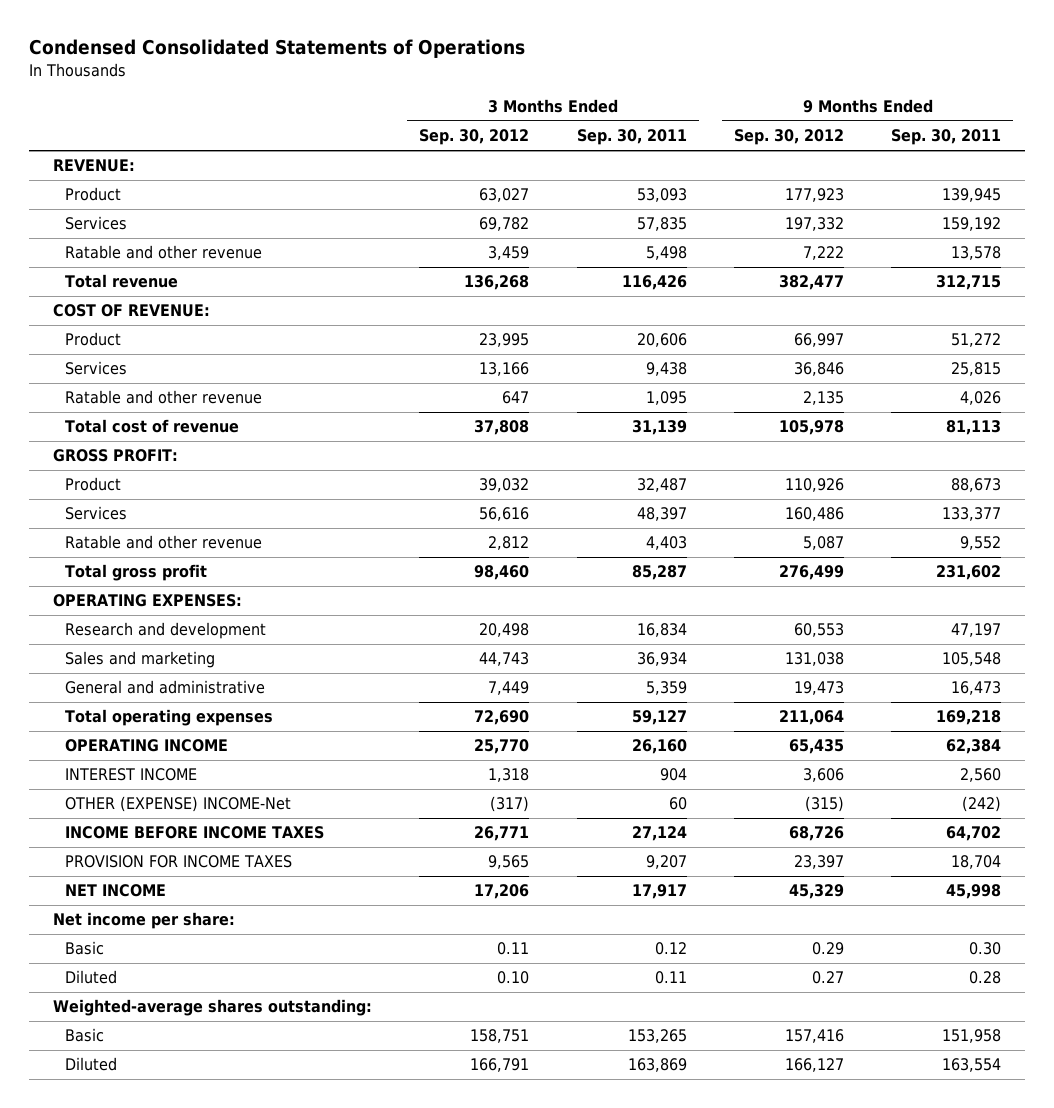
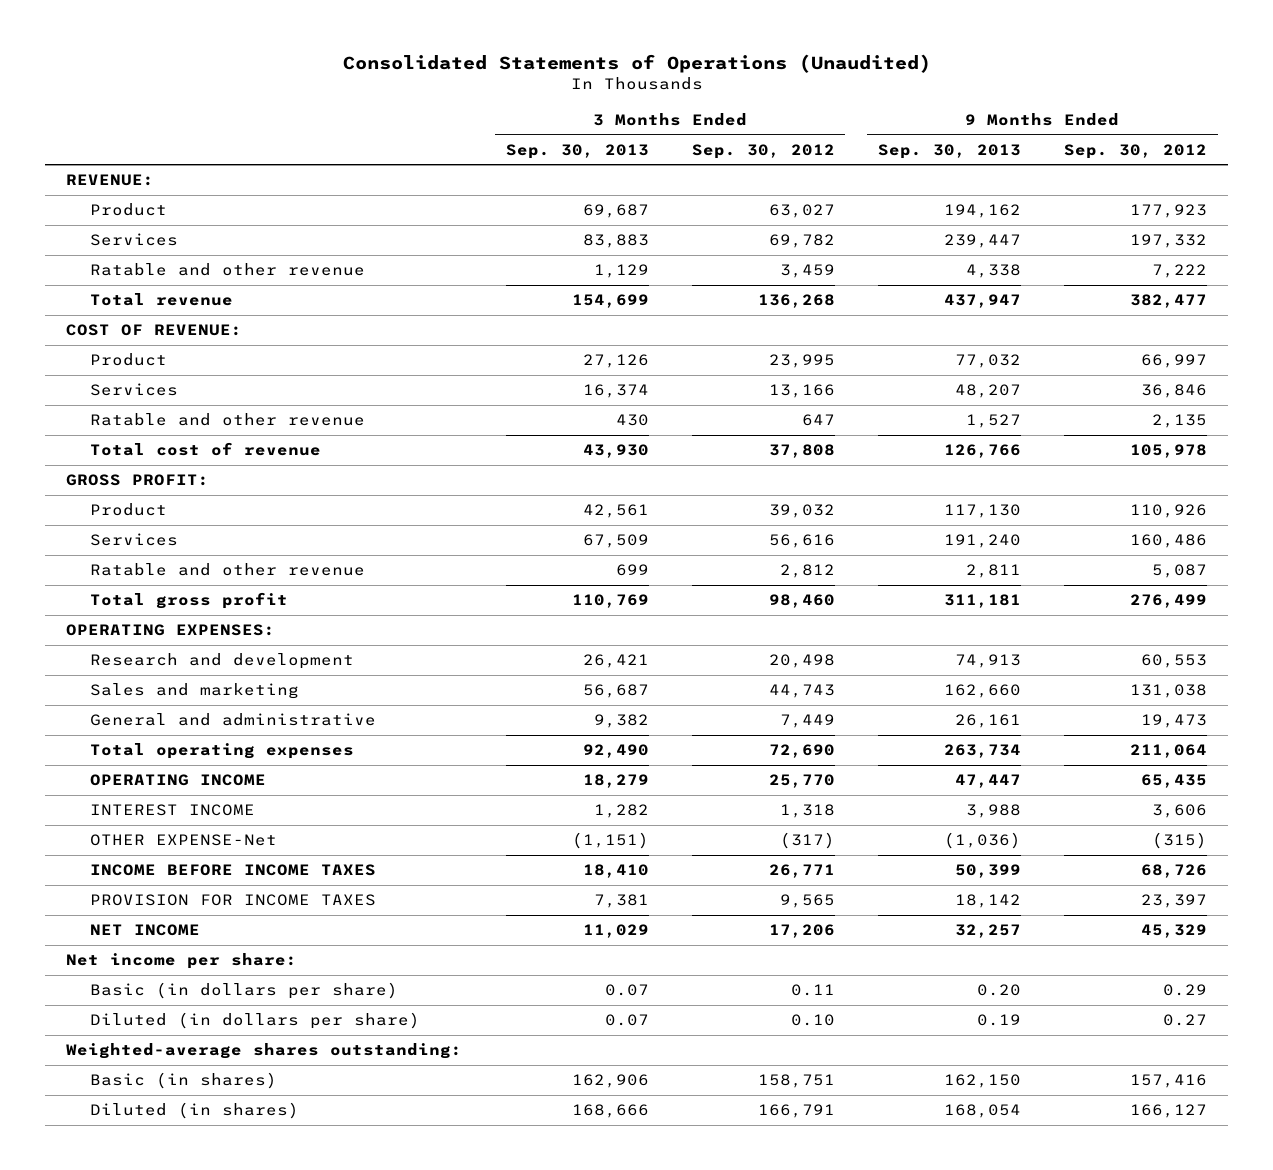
- Condensed Consolidated Statements of Operations
+ Consolidated Statements of Operations (Unaudited)
- | 3 Months Ended Sep. 30, 2012 | 3 Months Ended Sep. 30, 2011 | 9 Months Ended Sep. 30, 2012 | 9 Months Ended Sep. 30, 2011
+ | 3 Months Ended Sep. 30, 2013 | 3 Months Ended Sep. 30, 2012 | 9 Months Ended Sep. 30, 2013 | 9 Months Ended Sep. 30, 2012
- OTHER (EXPENSE) INCOME-Net | (317) | 60 | (315) | (242)
+ OTHER EXPENSE-Net | (1,151) | (317) | (1,036) | (315)
- Basic | 0.11 | 0.12 | 0.29 | 0.30
- Diluted | 0.10 | 0.11 | 0.27 | 0.28
+ Basic (in dollars per share) | 0.07 | 0.11 | 0.20 | 0.29
+ Diluted (in dollars per share) | 0.07 | 0.10 | 0.19 | 0.27
- Basic | 158,751 | 153,265 | 157,416 | 151,958
- Diluted | 166,791 | 163,869 | 166,127 | 163,554
+ Basic (in shares) | 162,906 | 158,751 | 162,150 | 157,416
+ Diluted (in shares) | 168,666 | 166,791 | 168,054 | 166,127

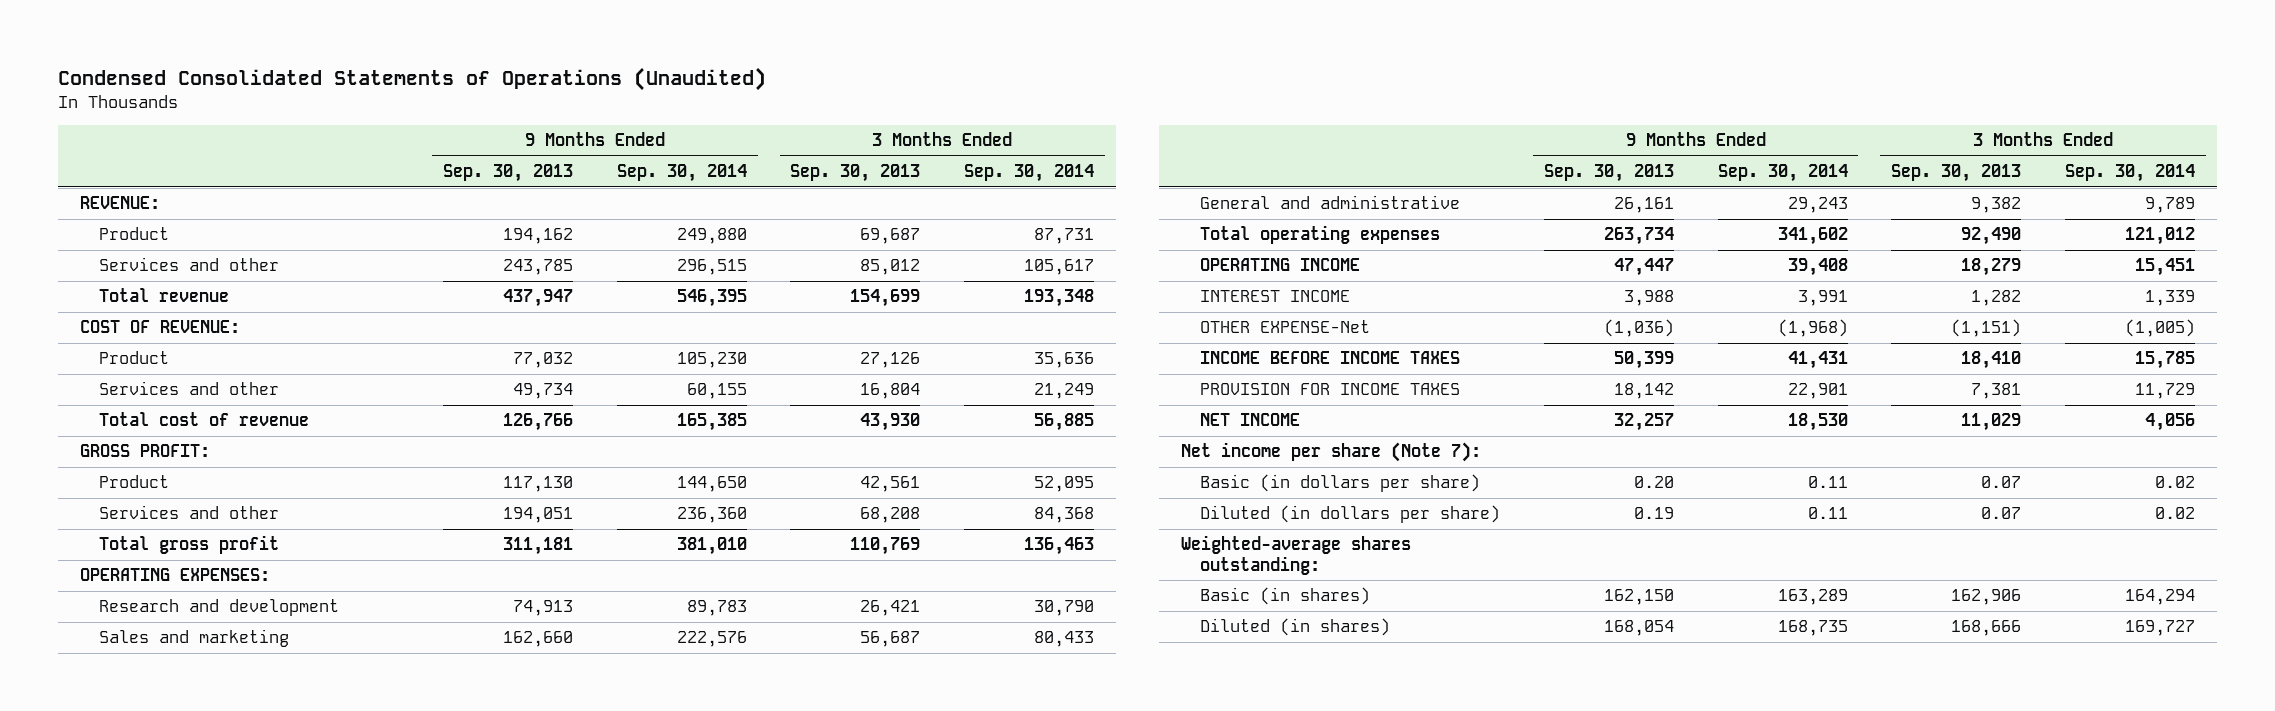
- Consolidated Statements of Operations (Unaudited)
+ Condensed Consolidated Statements of Operations (Unaudited)
- | 3 Months Ended Sep. 30, 2013 | 3 Months Ended Sep. 30, 2012 | 9 Months Ended Sep. 30, 2013 | 9 Months Ended Sep. 30, 2012
+ | 9 Months Ended Sep. 30, 2013 | 9 Months Ended Sep. 30, 2014 | 3 Months Ended Sep. 30, 2013 | 3 Months Ended Sep. 30, 2014
- Services | 83,883 | 69,782 | 239,447 | 197,332
- Ratable and other revenue | 1,129 | 3,459 | 4,338 | 7,222
+ Services and other | 243,785 | 296,515 | 85,012 | 105,617
- Services | 16,374 | 13,166 | 48,207 | 36,846
- Ratable and other revenue | 430 | 647 | 1,527 | 2,135
+ Services and other | 49,734 | 60,155 | 16,804 | 21,249
- Services | 67,509 | 56,616 | 191,240 | 160,486
- Ratable and other revenue | 699 | 2,812 | 2,811 | 5,087
+ Services and other | 194,051 | 236,360 | 68,208 | 84,368
- Net income per share:
+ Net income per share (Note 7):

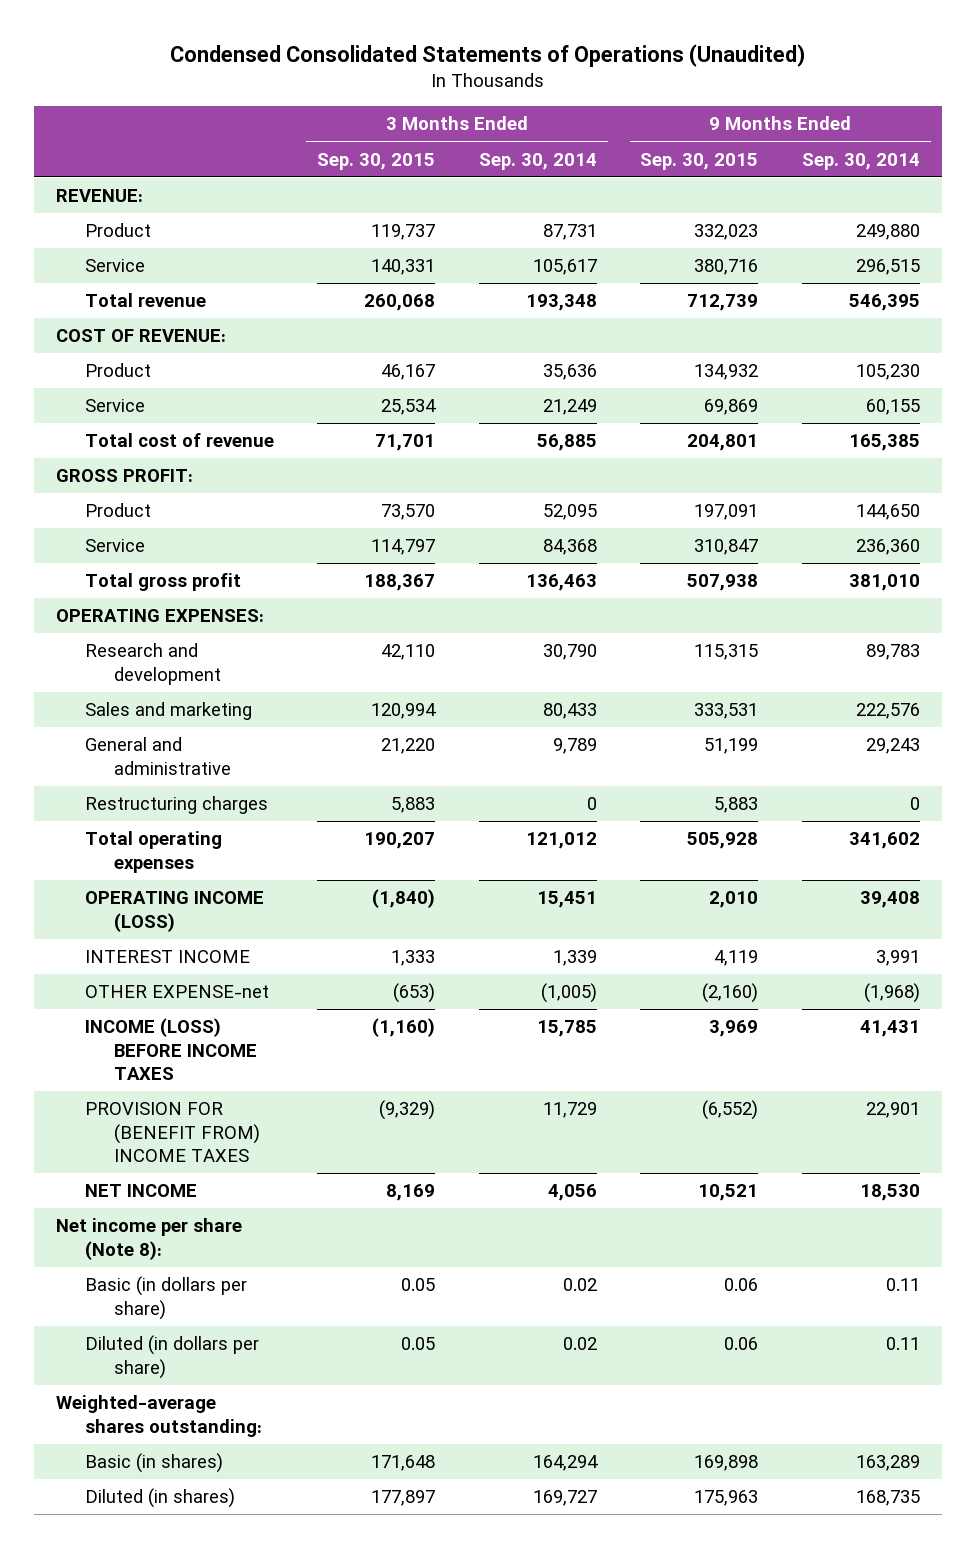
- | 9 Months Ended Sep. 30, 2013 | 9 Months Ended Sep. 30, 2014 | 3 Months Ended Sep. 30, 2013 | 3 Months Ended Sep. 30, 2014
+ | 3 Months Ended Sep. 30, 2015 | 3 Months Ended Sep. 30, 2014 | 9 Months Ended Sep. 30, 2015 | 9 Months Ended Sep. 30, 2014
- Services and other | 243,785 | 296,515 | 85,012 | 105,617
+ Service | 140,331 | 105,617 | 380,716 | 296,515
- Services and other | 49,734 | 60,155 | 16,804 | 21,249
+ Service | 25,534 | 21,249 | 69,869 | 60,155
- Services and other | 194,051 | 236,360 | 68,208 | 84,368
+ Service | 114,797 | 84,368 | 310,847 | 236,360
+ Restructuring charges | 5,883 | 0 | 5,883 | 0
- OPERATING INCOME | 47,447 | 39,408 | 18,279 | 15,451
+ OPERATING INCOME (LOSS) | (1,840) | 15,451 | 2,010 | 39,408
- OTHER EXPENSE-Net | (1,036) | (1,968) | (1,151) | (1,005)
- INCOME BEFORE INCOME TAXES | 50,399 | 41,431 | 18,410 | 15,785
- PROVISION FOR INCOME TAXES | 18,142 | 22,901 | 7,381 | 11,729
+ OTHER EXPENSE-net | (653) | (1,005) | (2,160) | (1,968)
+ INCOME (LOSS) BEFORE INCOME TAXES | (1,160) | 15,785 | 3,969 | 41,431
+ PROVISION FOR (BENEFIT FROM) INCOME TAXES | (9,329) | 11,729 | (6,552) | 22,901
- Net income per share (Note 7):
+ Net income per share (Note 8):

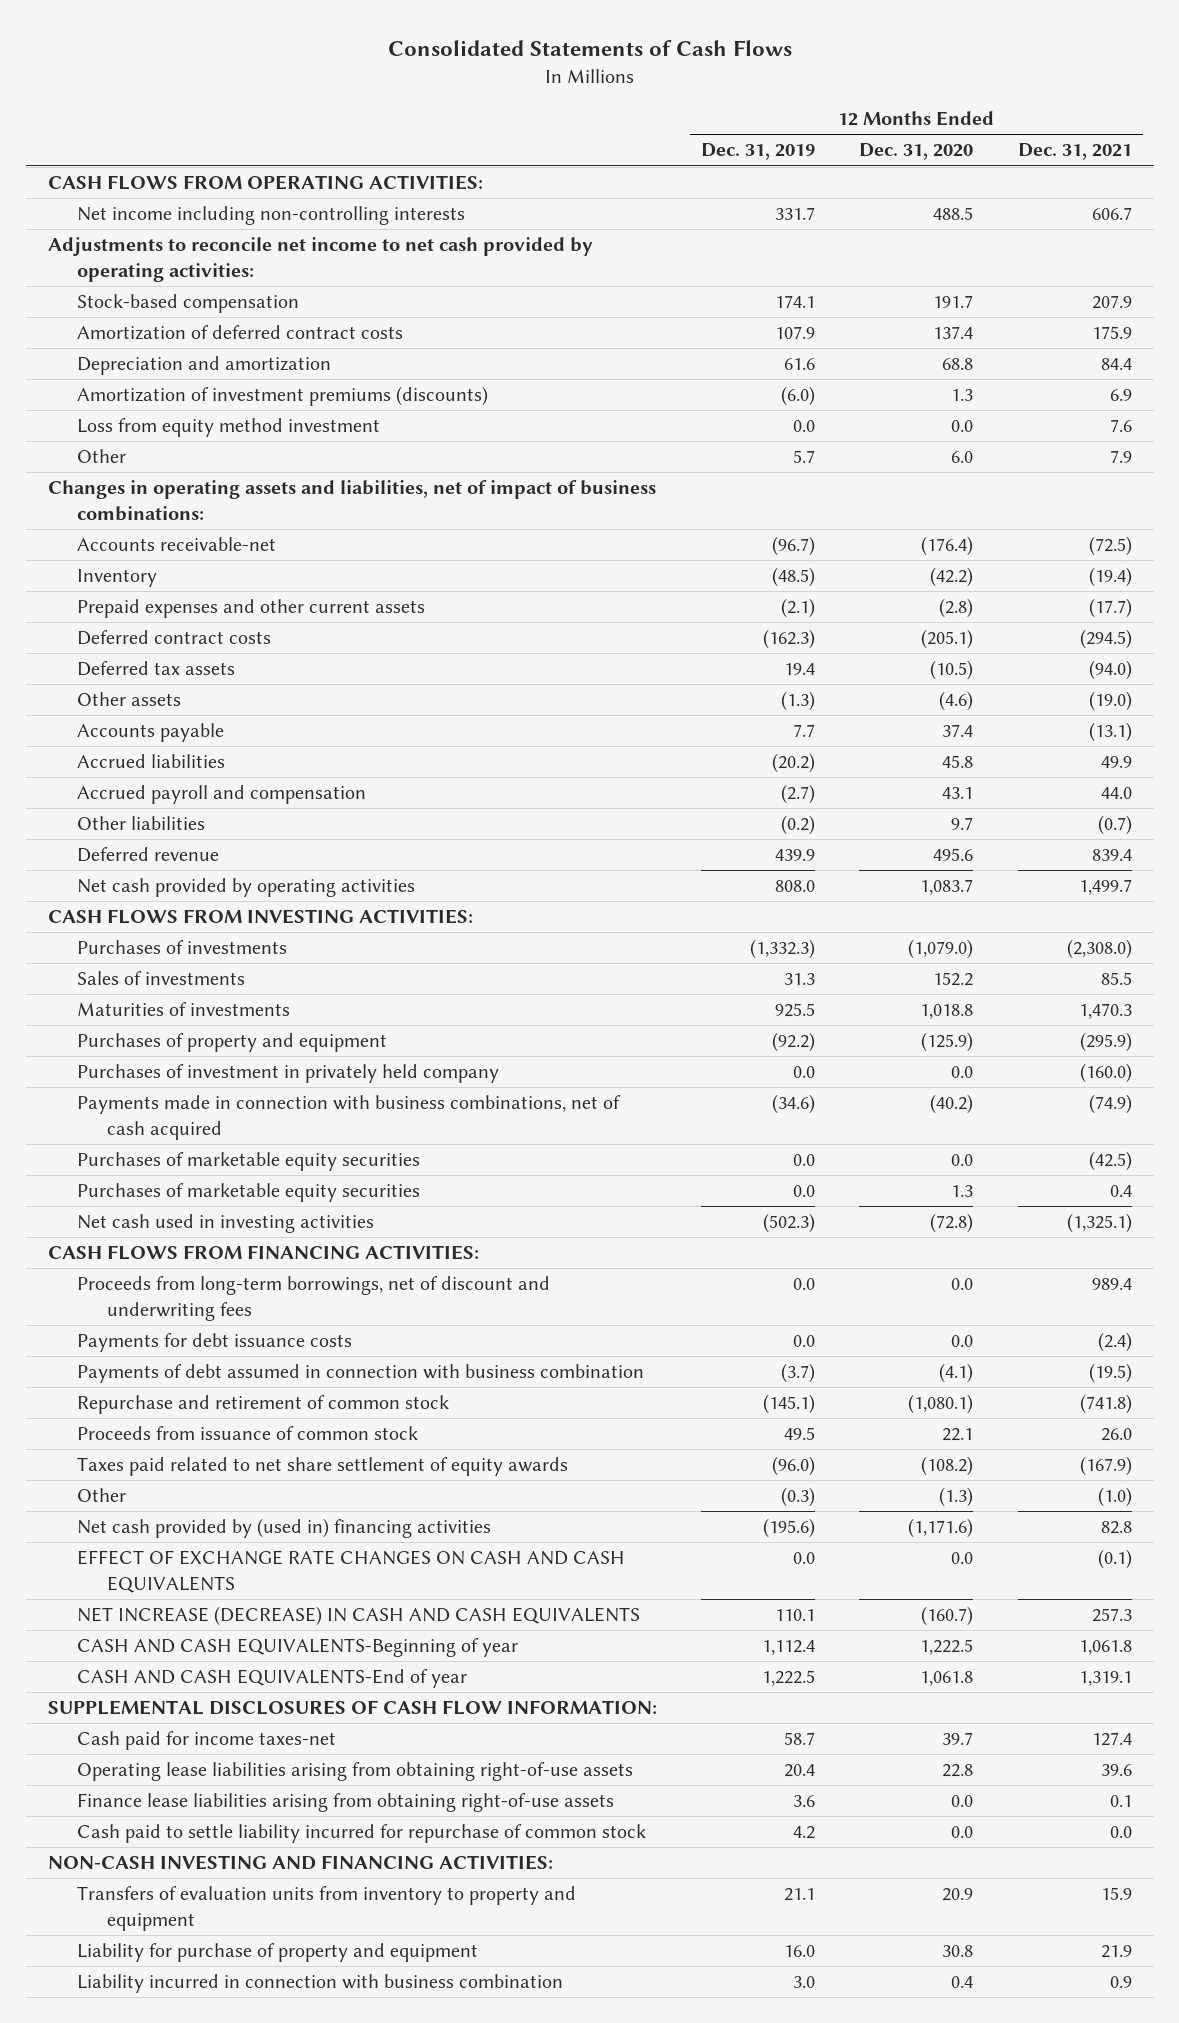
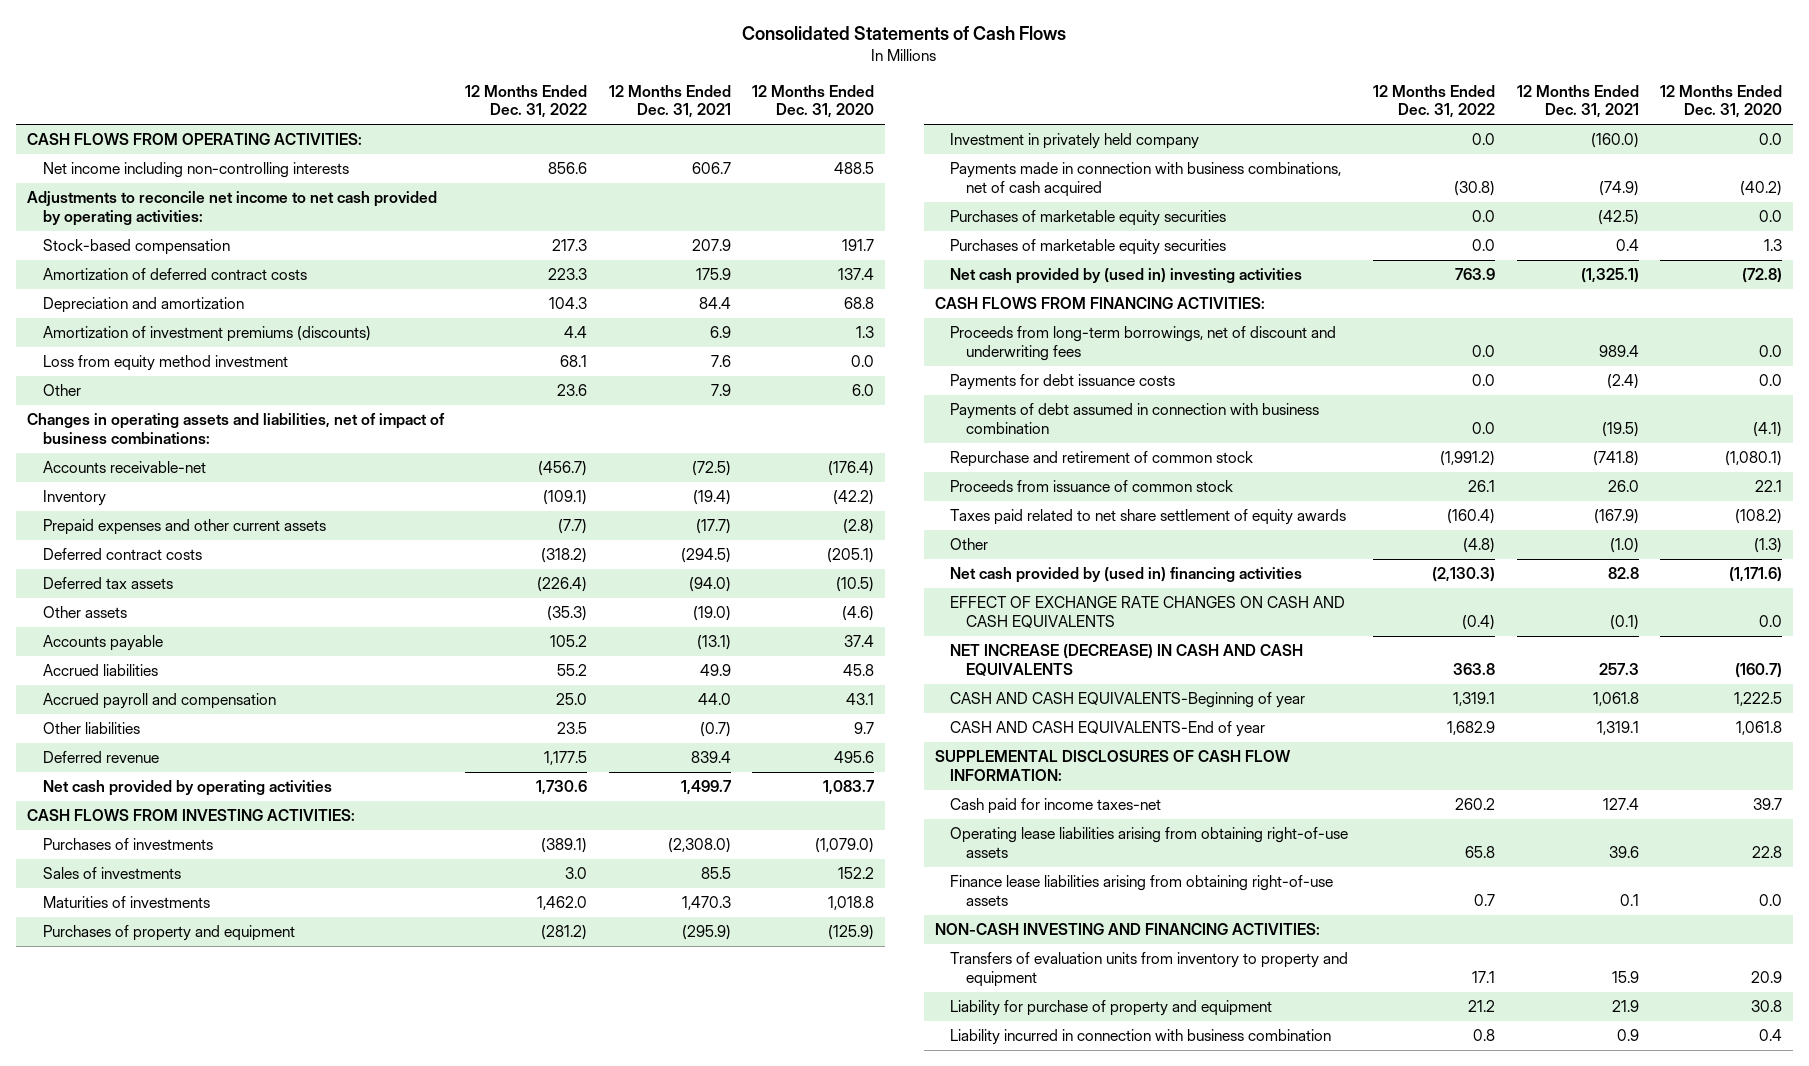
- | 12 Months Ended Dec. 31, 2019 | 12 Months Ended Dec. 31, 2020 | 12 Months Ended Dec. 31, 2021
+ | 12 Months Ended Dec. 31, 2022 | 12 Months Ended Dec. 31, 2021 | 12 Months Ended Dec. 31, 2020
- Purchases of investment in privately held company | 0.0 | 0.0 | (160.0)
+ Investment in privately held company | 0.0 | (160.0) | 0.0
- Net cash used in investing activities | (502.3) | (72.8) | (1,325.1)
+ Net cash provided by (used in) investing activities | 763.9 | (1,325.1) | (72.8)
- Cash paid to settle liability incurred for repurchase of common stock | 4.2 | 0.0 | 0.0

